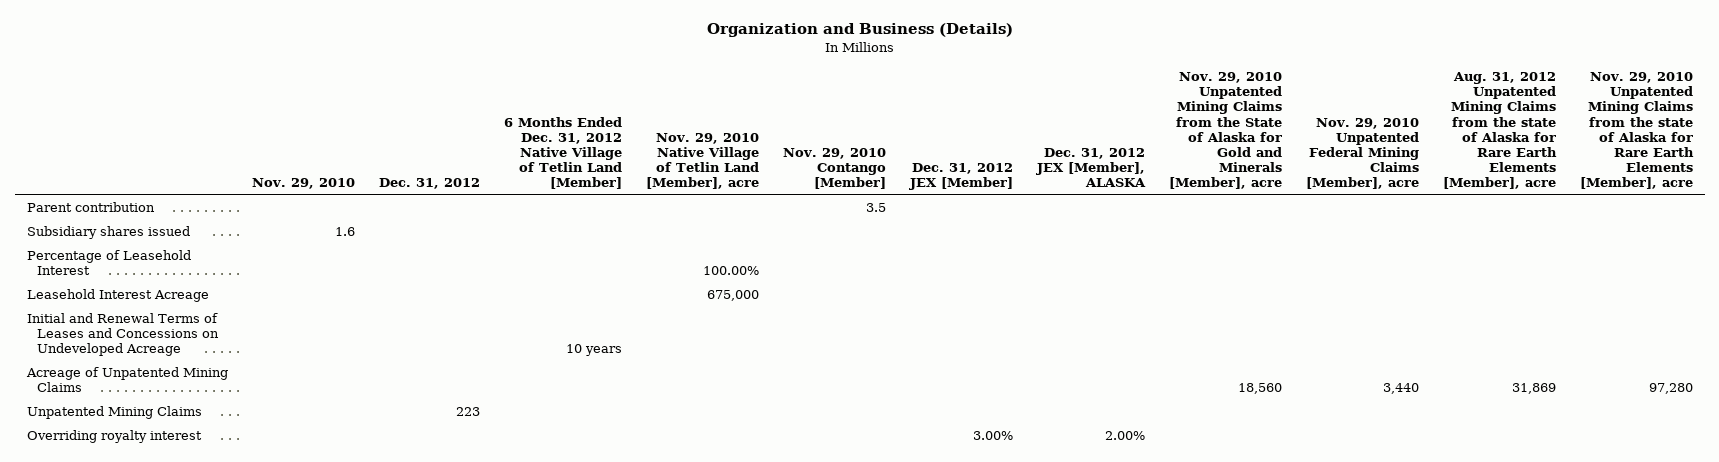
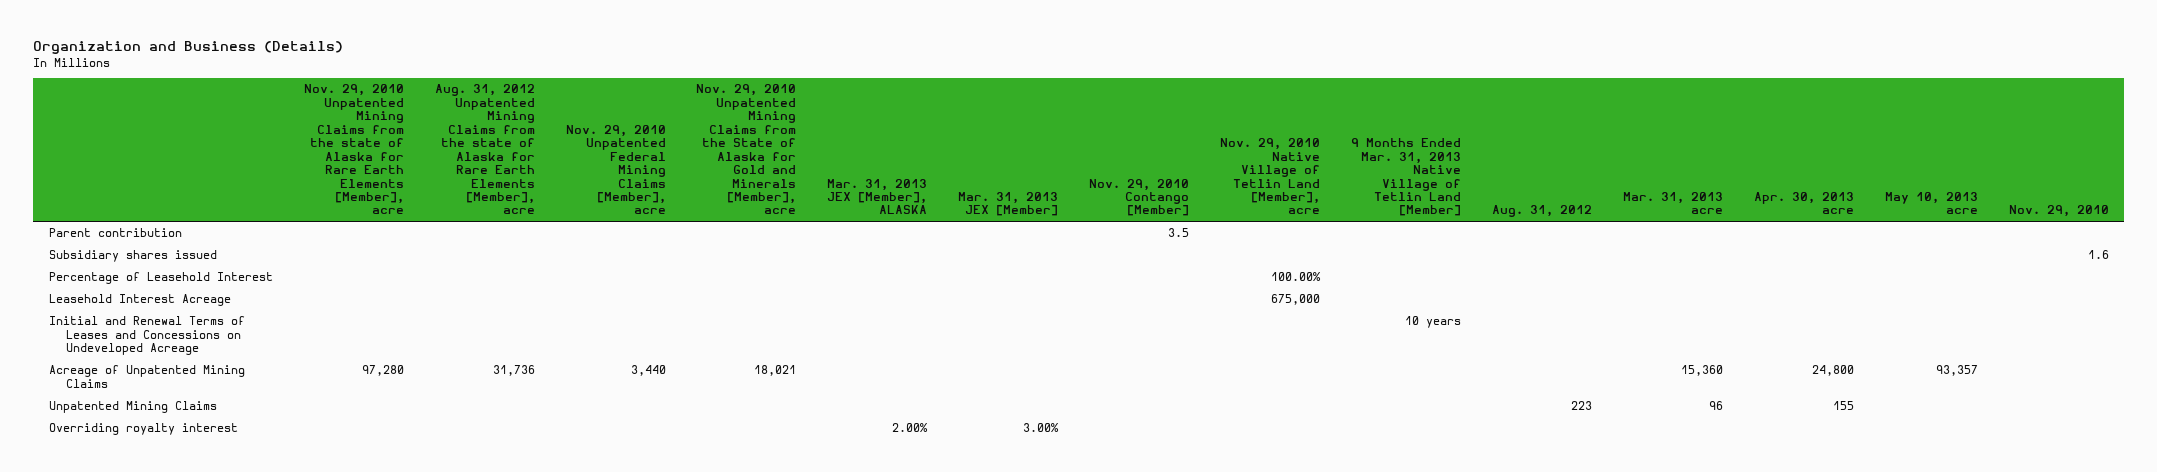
- | Nov. 29, 2010 | Dec. 31, 2012 | 6 Months Ended Dec. 31, 2012 Native Village of Tetlin Land [Member] | Nov. 29, 2010 Native Village of Tetlin Land [Member], acre | Nov. 29, 2010 Contango [Member] | Dec. 31, 2012 JEX [Member] | Dec. 31, 2012 JEX [Member], ALASKA | Nov. 29, 2010 Unpatented Mining Claims from the State of Alaska for Gold and Minerals [Member], acre | Nov. 29, 2010 Unpatented Federal Mining Claims [Member], acre | Aug. 31, 2012 Unpatented Mining Claims from the state of Alaska for Rare Earth Elements [Member], acre | Nov. 29, 2010 Unpatented Mining Claims from the state of Alaska for Rare Earth Elements [Member], acre
+ | Nov. 29, 2010 Unpatented Mining Claims from the state of Alaska for Rare Earth Elements [Member], acre | Aug. 31, 2012 Unpatented Mining Claims from the state of Alaska for Rare Earth Elements [Member], acre | Nov. 29, 2010 Unpatented Federal Mining Claims [Member], acre | Nov. 29, 2010 Unpatented Mining Claims from the State of Alaska for Gold and Minerals [Member], acre | Mar. 31, 2013 JEX [Member], ALASKA | Mar. 31, 2013 JEX [Member] | Nov. 29, 2010 Contango [Member] | Nov. 29, 2010 Native Village of Tetlin Land [Member], acre | 9 Months Ended Mar. 31, 2013 Native Village of Tetlin Land [Member] | Aug. 31, 2012 | Mar. 31, 2013 acre | Apr. 30, 2013 acre | May 10, 2013 acre | Nov. 29, 2010
- Acreage of Unpatented Mining Claims | | | | | | | | 18,560 | 3,440 | 31,869 | 97,280
+ Acreage of Unpatented Mining Claims | 97,280 | 31,736 | 3,440 | 18,021 | | | | | | | 15,360 | 24,800 | 93,357 |

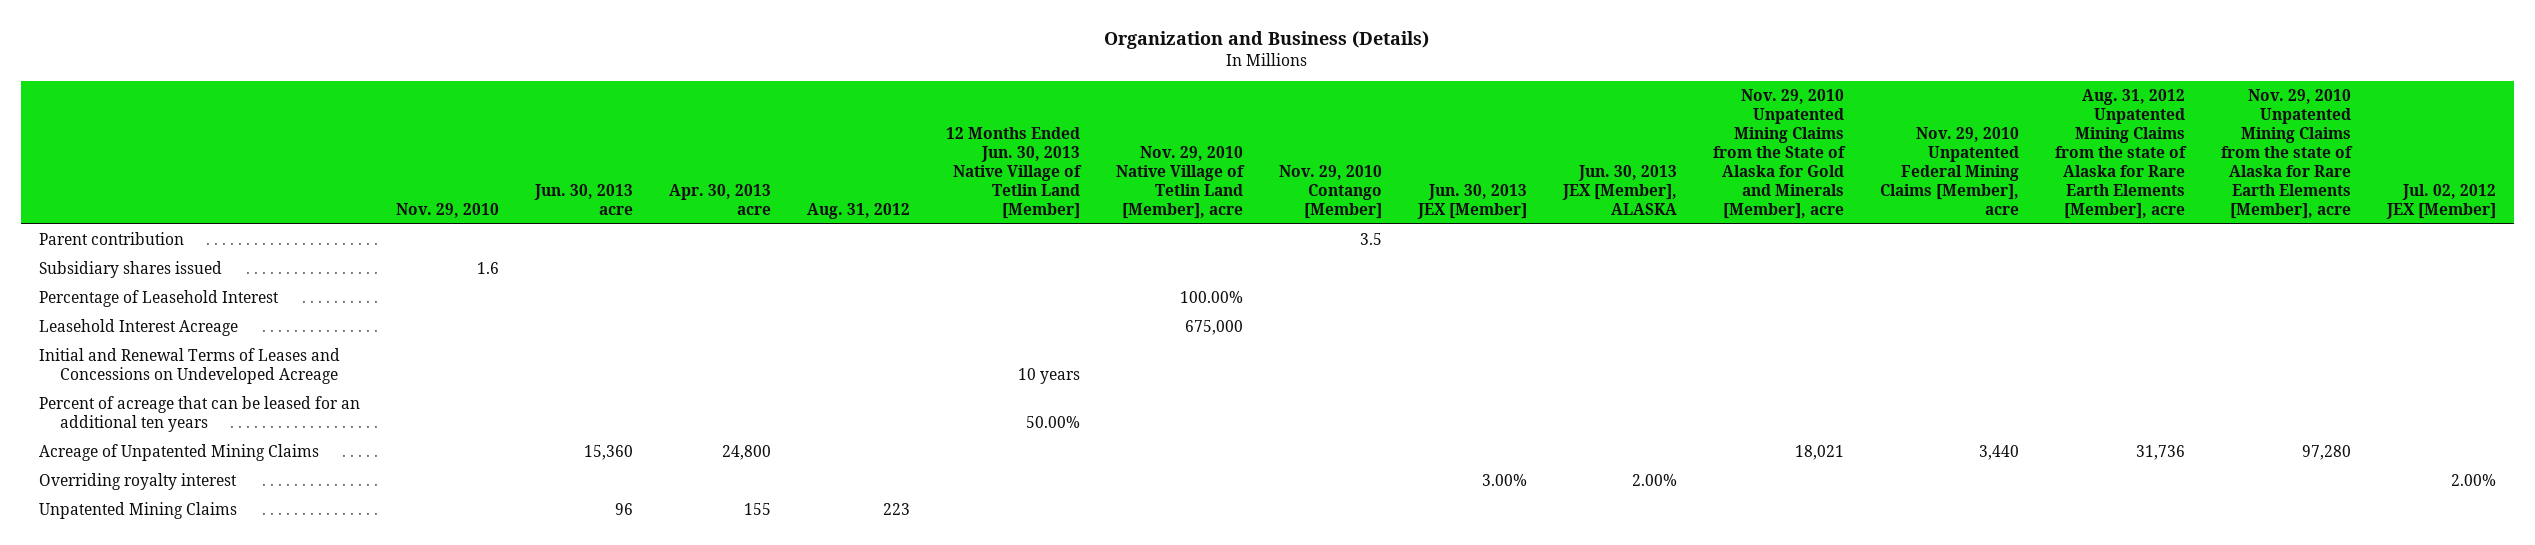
- | Nov. 29, 2010 Unpatented Mining Claims from the state of Alaska for Rare Earth Elements [Member], acre | Aug. 31, 2012 Unpatented Mining Claims from the state of Alaska for Rare Earth Elements [Member], acre | Nov. 29, 2010 Unpatented Federal Mining Claims [Member], acre | Nov. 29, 2010 Unpatented Mining Claims from the State of Alaska for Gold and Minerals [Member], acre | Mar. 31, 2013 JEX [Member], ALASKA | Mar. 31, 2013 JEX [Member] | Nov. 29, 2010 Contango [Member] | Nov. 29, 2010 Native Village of Tetlin Land [Member], acre | 9 Months Ended Mar. 31, 2013 Native Village of Tetlin Land [Member] | Aug. 31, 2012 | Mar. 31, 2013 acre | Apr. 30, 2013 acre | May 10, 2013 acre | Nov. 29, 2010
+ | Nov. 29, 2010 | Jun. 30, 2013 acre | Apr. 30, 2013 acre | Aug. 31, 2012 | 12 Months Ended Jun. 30, 2013 Native Village of Tetlin Land [Member] | Nov. 29, 2010 Native Village of Tetlin Land [Member], acre | Nov. 29, 2010 Contango [Member] | Jun. 30, 2013 JEX [Member] | Jun. 30, 2013 JEX [Member], ALASKA | Nov. 29, 2010 Unpatented Mining Claims from the State of Alaska for Gold and Minerals [Member], acre | Nov. 29, 2010 Unpatented Federal Mining Claims [Member], acre | Aug. 31, 2012 Unpatented Mining Claims from the state of Alaska for Rare Earth Elements [Member], acre | Nov. 29, 2010 Unpatented Mining Claims from the state of Alaska for Rare Earth Elements [Member], acre | Jul. 02, 2012 JEX [Member]
+ Percent of acreage that can be leased for an additional ten years | | | | | 50.00% | | | | | | | | |
moved down: Unpatented Mining Claims | | 96 | 155 | 223 | | | | | | | | | |

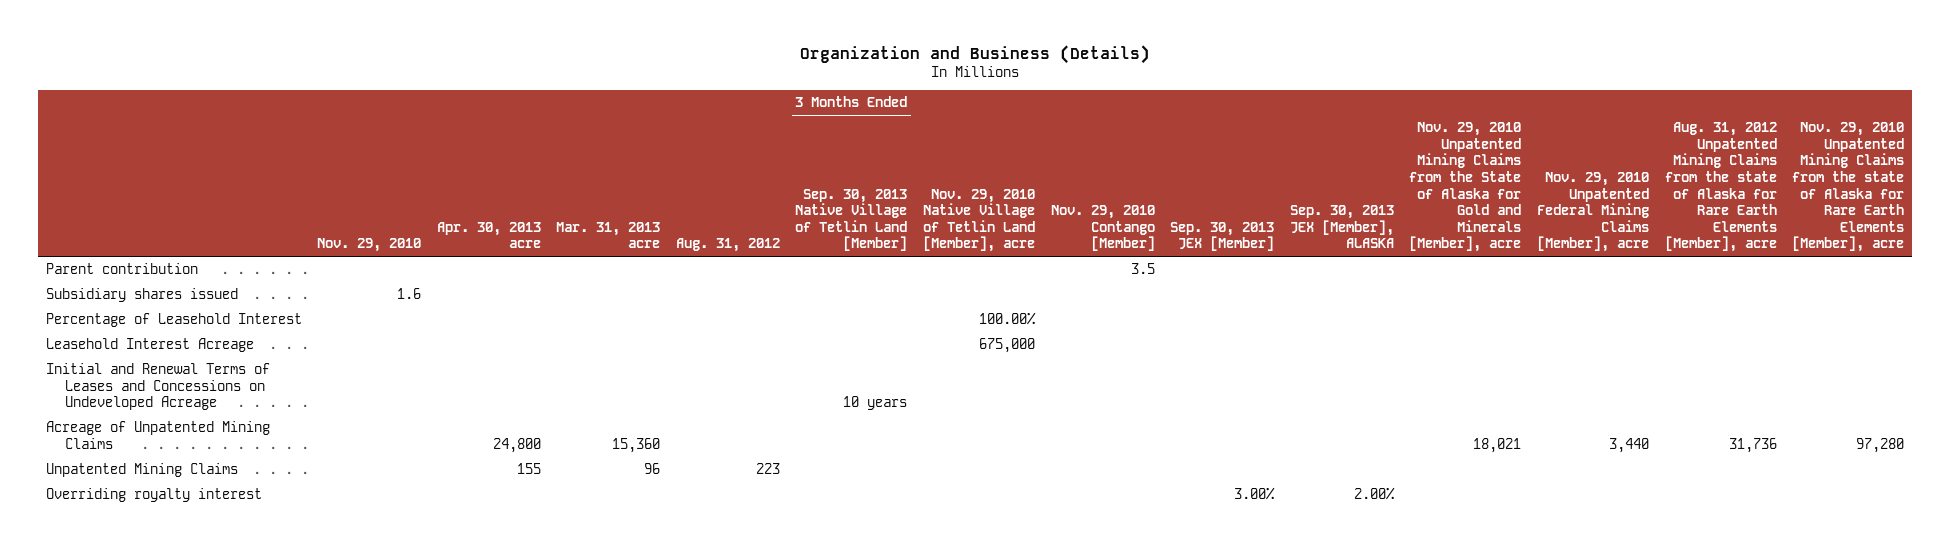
- | Nov. 29, 2010 | Jun. 30, 2013 acre | Apr. 30, 2013 acre | Aug. 31, 2012 | 12 Months Ended Jun. 30, 2013 Native Village of Tetlin Land [Member] | Nov. 29, 2010 Native Village of Tetlin Land [Member], acre | Nov. 29, 2010 Contango [Member] | Jun. 30, 2013 JEX [Member] | Jun. 30, 2013 JEX [Member], ALASKA | Nov. 29, 2010 Unpatented Mining Claims from the State of Alaska for Gold and Minerals [Member], acre | Nov. 29, 2010 Unpatented Federal Mining Claims [Member], acre | Aug. 31, 2012 Unpatented Mining Claims from the state of Alaska for Rare Earth Elements [Member], acre | Nov. 29, 2010 Unpatented Mining Claims from the state of Alaska for Rare Earth Elements [Member], acre | Jul. 02, 2012 JEX [Member]
+ | Nov. 29, 2010 | Apr. 30, 2013 acre | Mar. 31, 2013 acre | Aug. 31, 2012 | 3 Months Ended Sep. 30, 2013 Native Village of Tetlin Land [Member] | Nov. 29, 2010 Native Village of Tetlin Land [Member], acre | Nov. 29, 2010 Contango [Member] | Sep. 30, 2013 JEX [Member] | Sep. 30, 2013 JEX [Member], ALASKA | Nov. 29, 2010 Unpatented Mining Claims from the State of Alaska for Gold and Minerals [Member], acre | Nov. 29, 2010 Unpatented Federal Mining Claims [Member], acre | Aug. 31, 2012 Unpatented Mining Claims from the state of Alaska for Rare Earth Elements [Member], acre | Nov. 29, 2010 Unpatented Mining Claims from the state of Alaska for Rare Earth Elements [Member], acre
- Percent of acreage that can be leased for an additional ten years | | | | | 50.00% | | | | | | | | |
moved down: Overriding royalty interest | | | | | | | | 3.00% | 2.00% | | | |

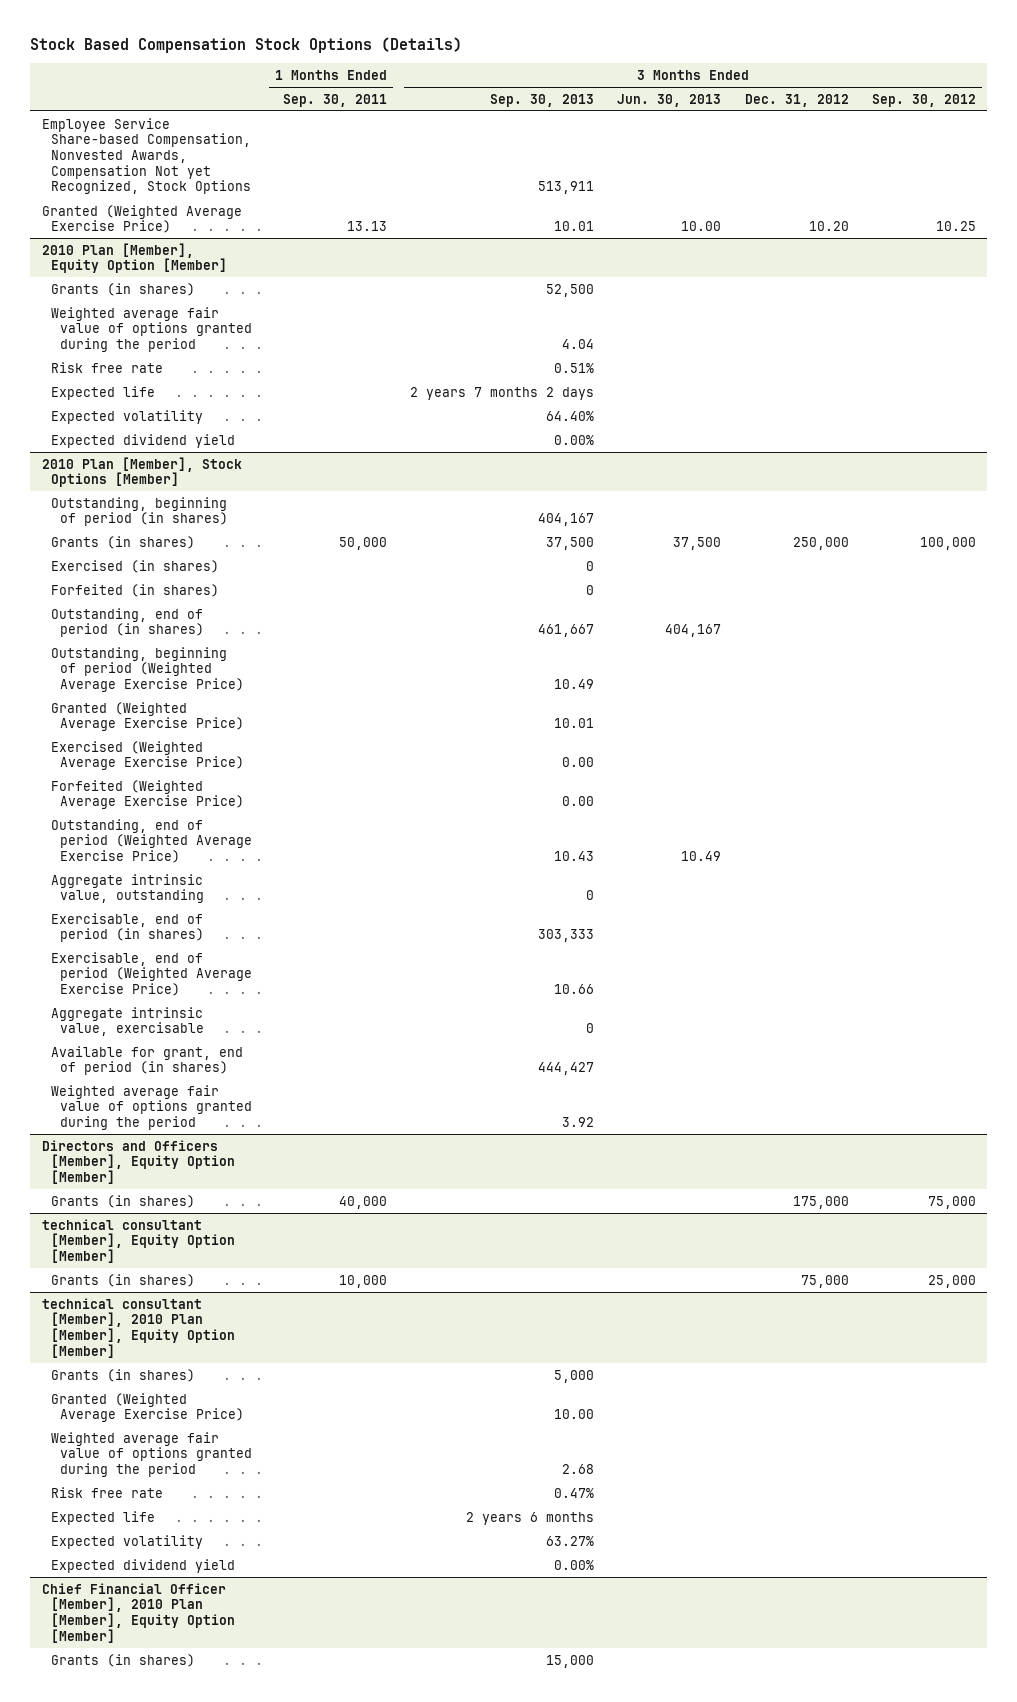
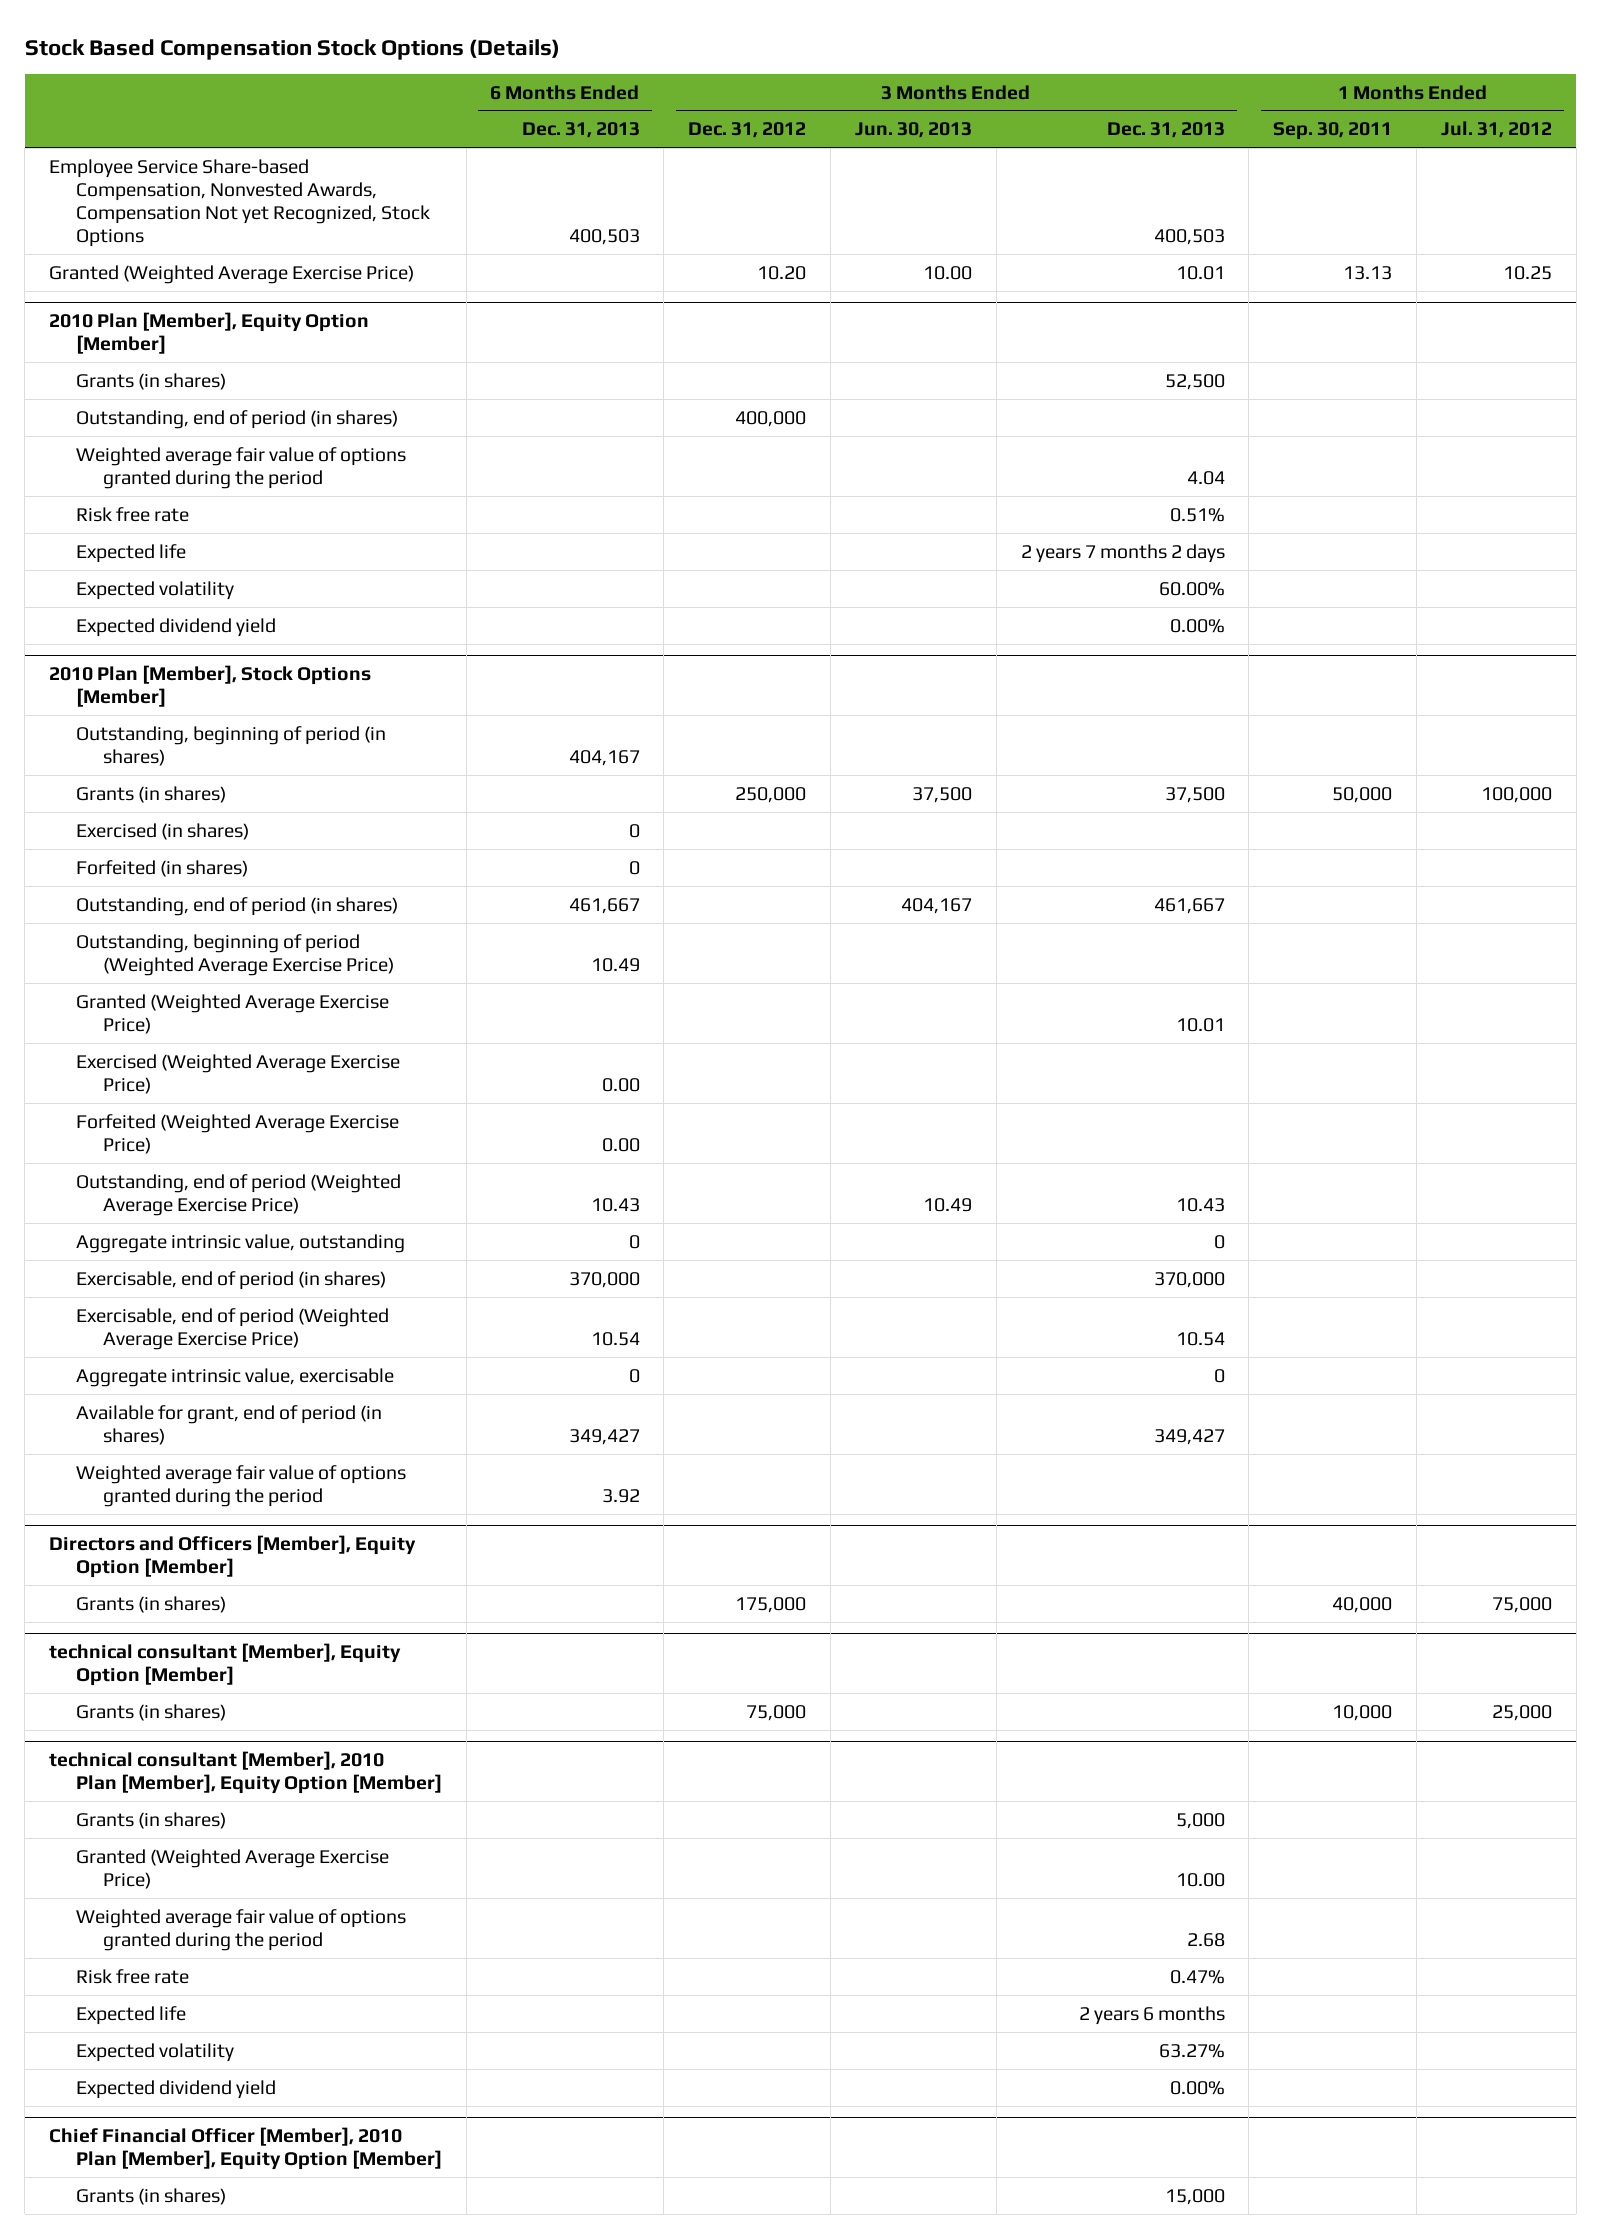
- | 1 Months Ended Sep. 30, 2011 | 3 Months Ended Sep. 30, 2013 | 3 Months Ended Jun. 30, 2013 | 3 Months Ended Dec. 31, 2012 | 3 Months Ended Sep. 30, 2012
+ | 6 Months Ended Dec. 31, 2013 | 3 Months Ended Dec. 31, 2012 | 3 Months Ended Jun. 30, 2013 | 3 Months Ended Dec. 31, 2013 | 1 Months Ended Sep. 30, 2011 | 1 Months Ended Jul. 31, 2012
@ 2010 Plan [Member], Equity Option [Member]
+ Outstanding, end of period (in shares) | | 400,000 | | | |

